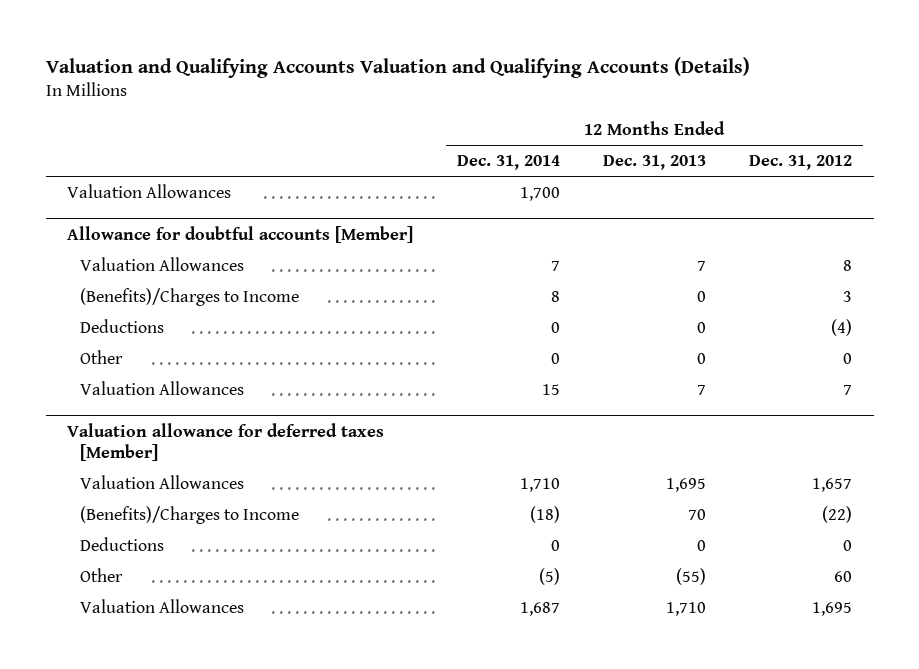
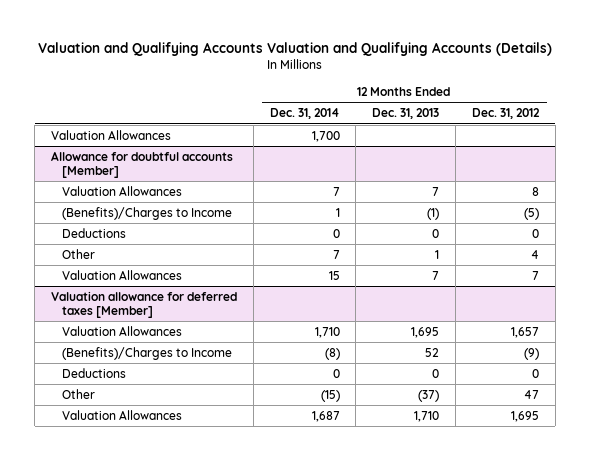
@ Allowance for doubtful accounts [Member]
- (Benefits)/Charges to Income | 8 | 0 | 3
- Deductions | 0 | 0 | (4)
- Other | 0 | 0 | 0
+ (Benefits)/Charges to Income | 1 | (1) | (5)
+ Deductions | 0 | 0 | 0
+ Other | 7 | 1 | 4
@ Valuation allowance for deferred taxes [Member]
- (Benefits)/Charges to Income | (18) | 70 | (22)
+ (Benefits)/Charges to Income | (8) | 52 | (9)
- Other | (5) | (55) | 60
+ Other | (15) | (37) | 47

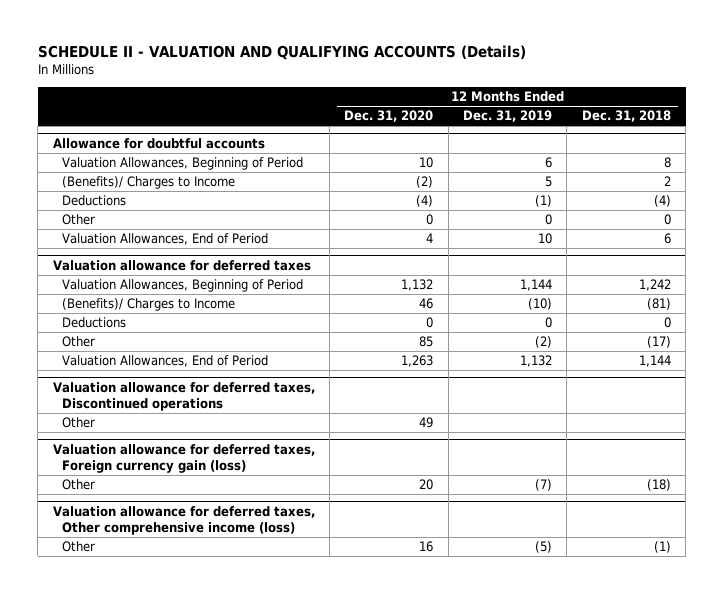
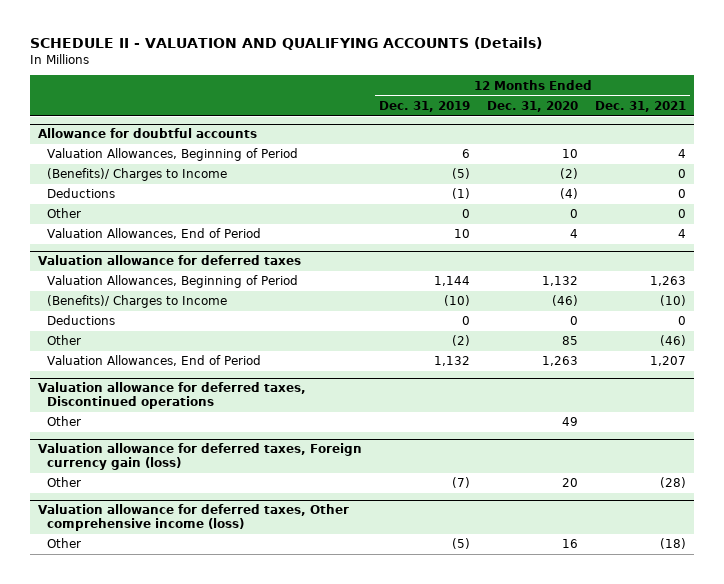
- | 12 Months Ended Dec. 31, 2020 | 12 Months Ended Dec. 31, 2019 | 12 Months Ended Dec. 31, 2018
+ | 12 Months Ended Dec. 31, 2019 | 12 Months Ended Dec. 31, 2020 | 12 Months Ended Dec. 31, 2021
@ Allowance for doubtful accounts
- (Benefits)/ Charges to Income | (2) | 5 | 2
+ (Benefits)/ Charges to Income | (5) | (2) | 0
@ Valuation allowance for deferred taxes
- (Benefits)/ Charges to Income | 46 | (10) | (81)
+ (Benefits)/ Charges to Income | (10) | (46) | (10)

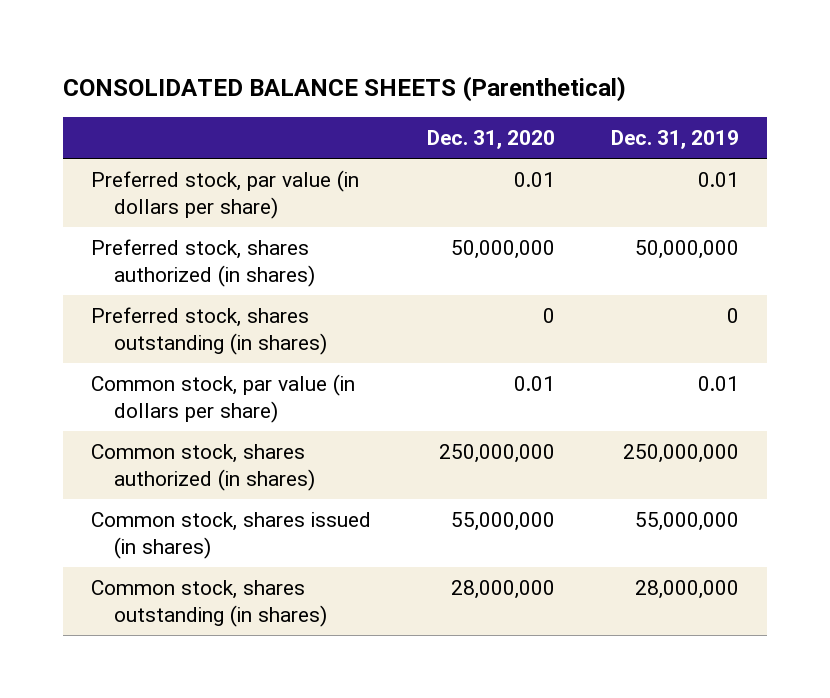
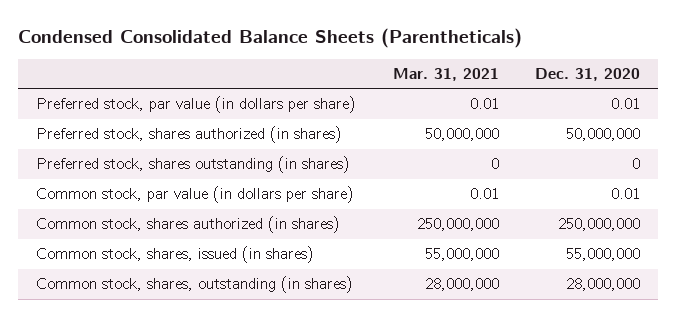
- CONSOLIDATED BALANCE SHEETS (Parenthetical)
+ Condensed Consolidated Balance Sheets (Parentheticals)
- | Dec. 31, 2020 | Dec. 31, 2019
+ | Mar. 31, 2021 | Dec. 31, 2020
- Common stock, shares issued (in shares) | 55,000,000 | 55,000,000
- Common stock, shares outstanding (in shares) | 28,000,000 | 28,000,000
+ Common stock, shares, issued (in shares) | 55,000,000 | 55,000,000
+ Common stock, shares, outstanding (in shares) | 28,000,000 | 28,000,000

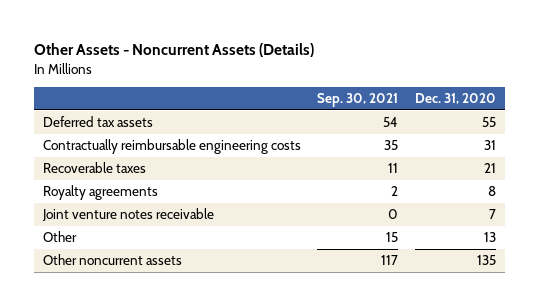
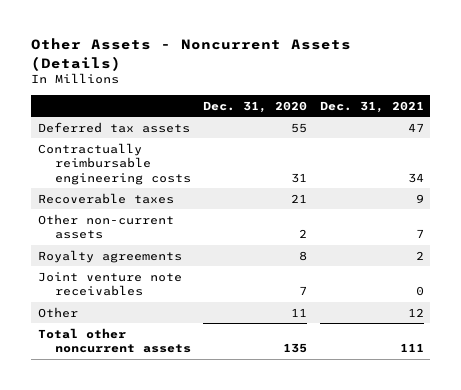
- | Sep. 30, 2021 | Dec. 31, 2020
+ | Dec. 31, 2020 | Dec. 31, 2021
+ Other non-current assets | 2 | 7
- Joint venture notes receivable | 0 | 7
- Other | 15 | 13
- Other noncurrent assets | 117 | 135
+ Joint venture note receivables | 7 | 0
+ Other | 11 | 12
+ Total other noncurrent assets | 135 | 111

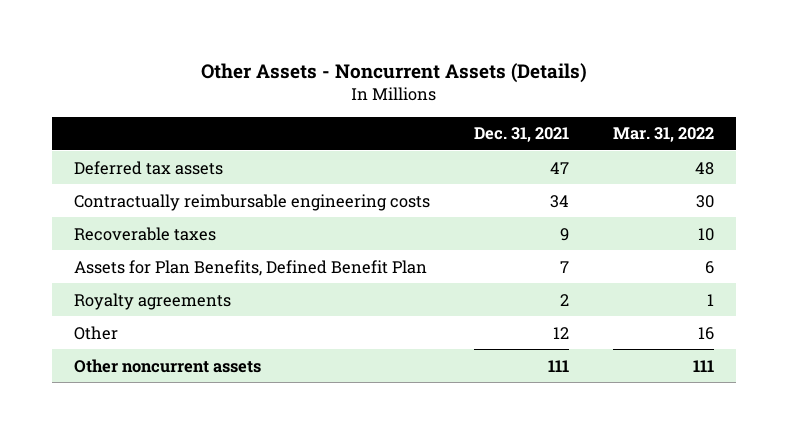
- | Dec. 31, 2020 | Dec. 31, 2021
+ | Dec. 31, 2021 | Mar. 31, 2022
- Other non-current assets | 2 | 7
+ Assets for Plan Benefits, Defined Benefit Plan | 7 | 6
- Joint venture note receivables | 7 | 0
- Total other noncurrent assets | 135 | 111
+ Other noncurrent assets | 111 | 111

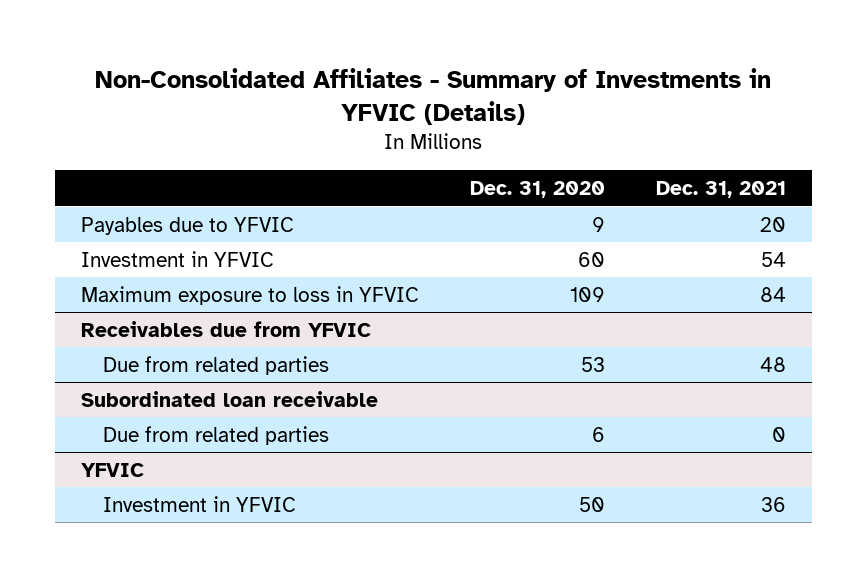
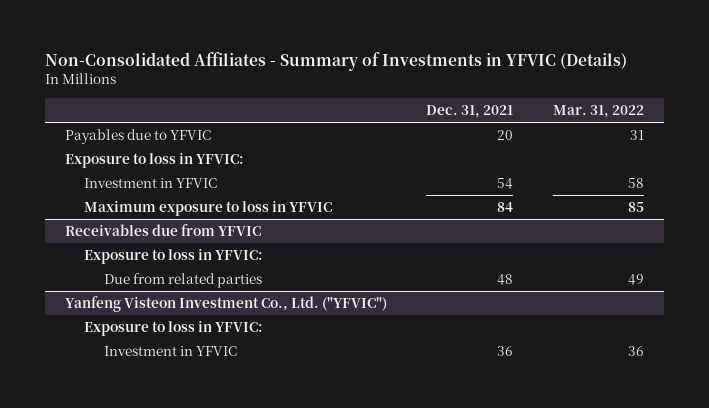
- | Dec. 31, 2020 | Dec. 31, 2021
+ | Dec. 31, 2021 | Mar. 31, 2022
+ Exposure to loss in YFVIC:
@ Receivables due from YFVIC
+ Exposure to loss in YFVIC:
- Subordinated loan receivable
- Due from related parties | 6 | 0
- YFVIC
+ Yanfeng Visteon Investment Co., Ltd. ("YFVIC")
+ Exposure to loss in YFVIC:

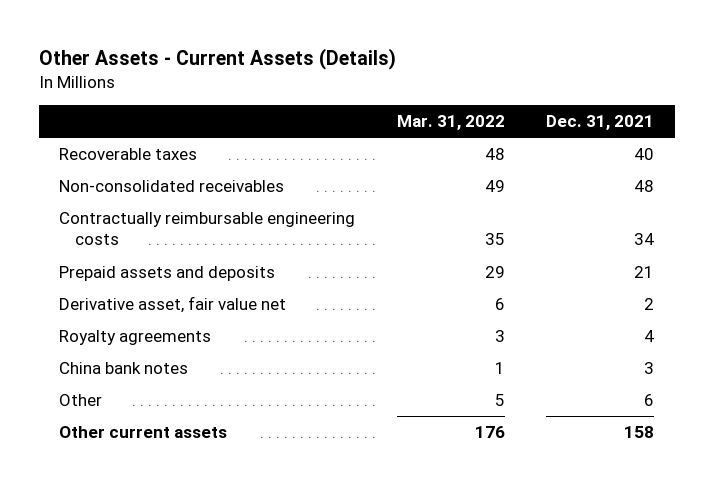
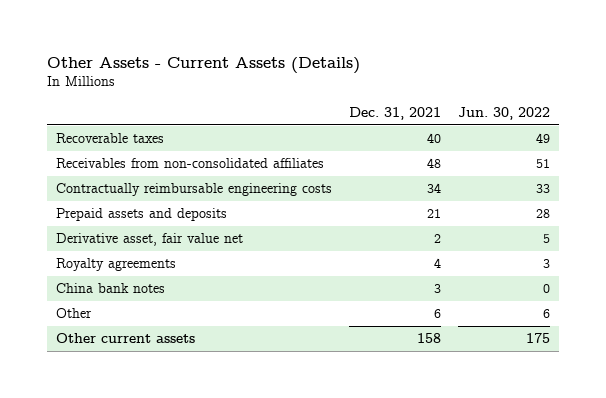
- | Mar. 31, 2022 | Dec. 31, 2021
+ | Dec. 31, 2021 | Jun. 30, 2022
- Non-consolidated receivables | 49 | 48
+ Receivables from non-consolidated affiliates | 48 | 51

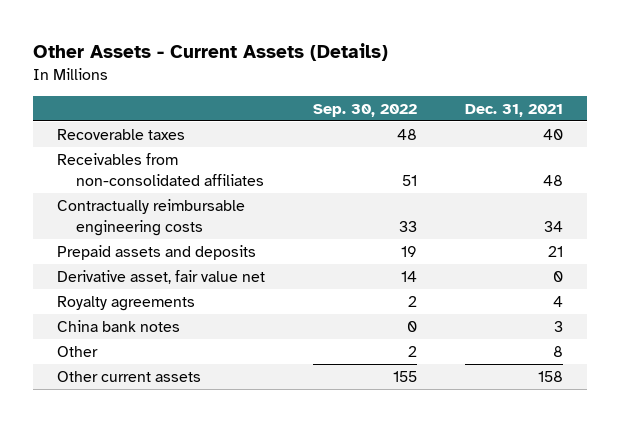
- | Dec. 31, 2021 | Jun. 30, 2022
+ | Sep. 30, 2022 | Dec. 31, 2021
- Derivative asset, fair value net | 2 | 5
+ Derivative asset, fair value net | 14 | 0
- Other | 6 | 6
+ Other | 2 | 8

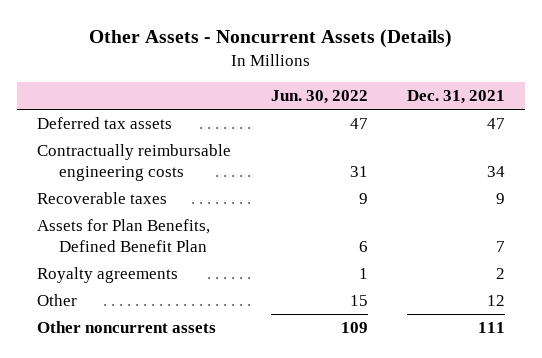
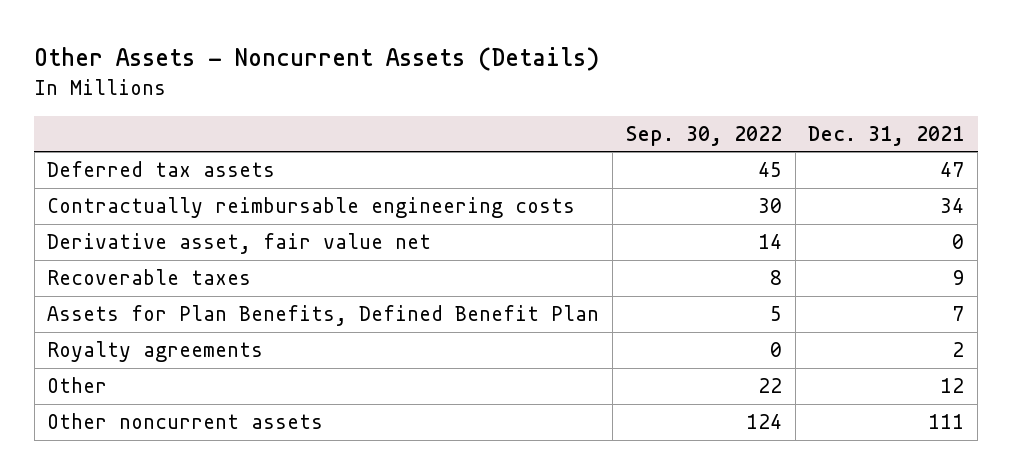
- | Jun. 30, 2022 | Dec. 31, 2021
+ | Sep. 30, 2022 | Dec. 31, 2021
+ Derivative asset, fair value net | 14 | 0

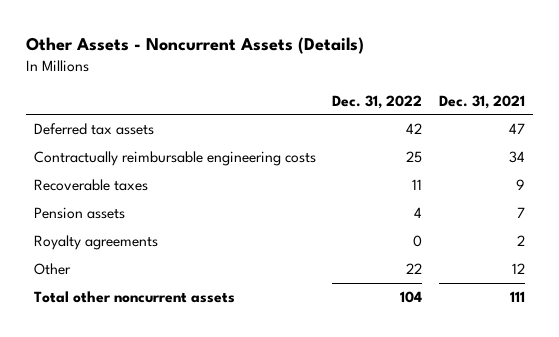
- | Sep. 30, 2022 | Dec. 31, 2021
+ | Dec. 31, 2022 | Dec. 31, 2021
- Derivative asset, fair value net | 14 | 0
- Assets for Plan Benefits, Defined Benefit Plan | 5 | 7
+ Pension assets | 4 | 7
- Other noncurrent assets | 124 | 111
+ Total other noncurrent assets | 104 | 111

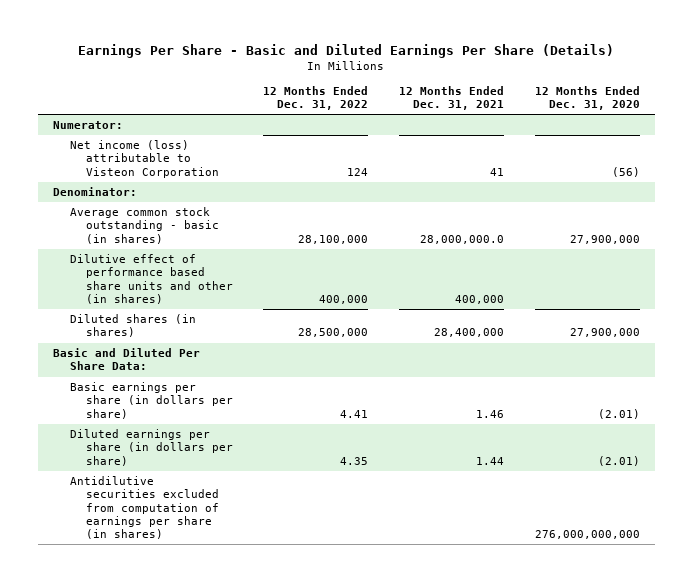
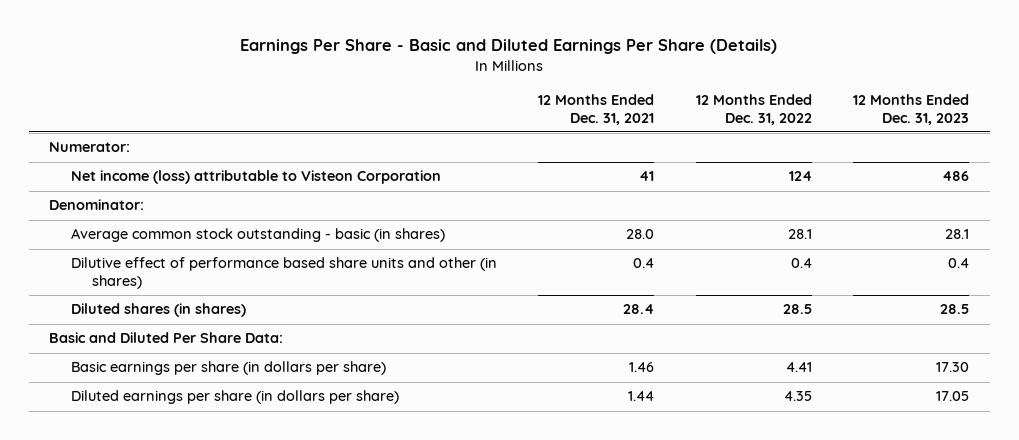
- | 12 Months Ended Dec. 31, 2022 | 12 Months Ended Dec. 31, 2021 | 12 Months Ended Dec. 31, 2020
+ | 12 Months Ended Dec. 31, 2021 | 12 Months Ended Dec. 31, 2022 | 12 Months Ended Dec. 31, 2023
- Average common stock outstanding - basic (in shares) | 28,100,000 | 28,000,000.0 | 27,900,000
- Dilutive effect of performance based share units and other (in shares) | 400,000 | 400,000 |
- Diluted shares (in shares) | 28,500,000 | 28,400,000 | 27,900,000
+ Average common stock outstanding - basic (in shares) | 28.0 | 28.1 | 28.1
+ Dilutive effect of performance based share units and other (in shares) | 0.4 | 0.4 | 0.4
+ Diluted shares (in shares) | 28.4 | 28.5 | 28.5
- Antidilutive securities excluded from computation of earnings per share (in shares) | | | 276,000,000,000

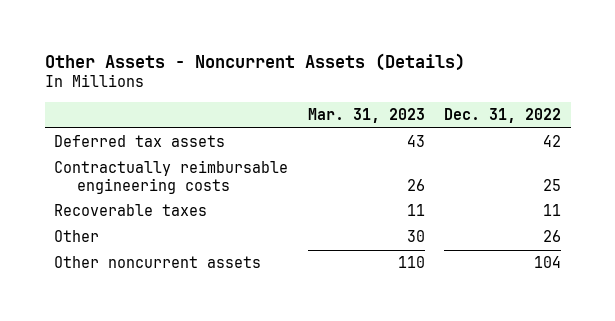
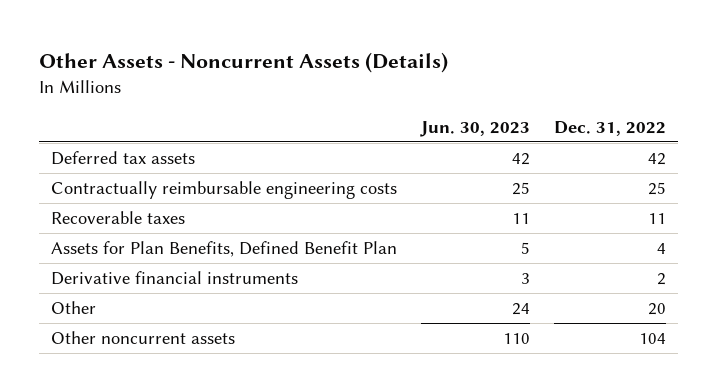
- | Mar. 31, 2023 | Dec. 31, 2022
+ | Jun. 30, 2023 | Dec. 31, 2022
- Other | 30 | 26
+ Assets for Plan Benefits, Defined Benefit Plan | 5 | 4
+ Derivative financial instruments | 3 | 2
+ Other | 24 | 20

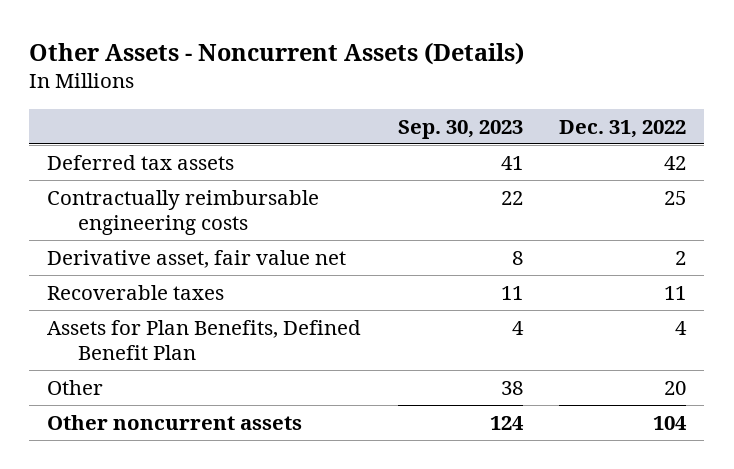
- | Jun. 30, 2023 | Dec. 31, 2022
+ | Sep. 30, 2023 | Dec. 31, 2022
+ Derivative asset, fair value net | 8 | 2
- Derivative financial instruments | 3 | 2

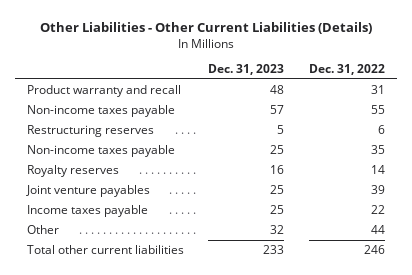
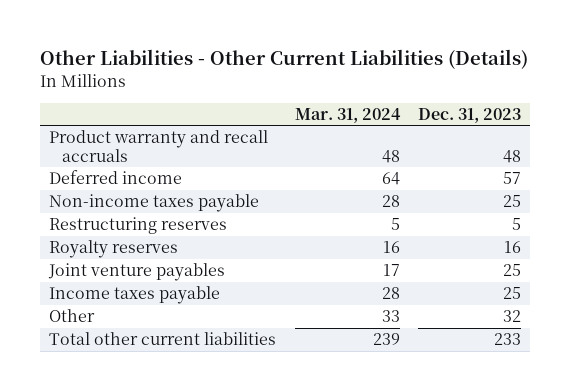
- | Dec. 31, 2023 | Dec. 31, 2022
+ | Mar. 31, 2024 | Dec. 31, 2023
- Product warranty and recall | 48 | 31
- Non-income taxes payable | 57 | 55
+ Product warranty and recall accruals | 48 | 48
+ Deferred income | 64 | 57
moved down: Restructuring reserves | 5 | 5

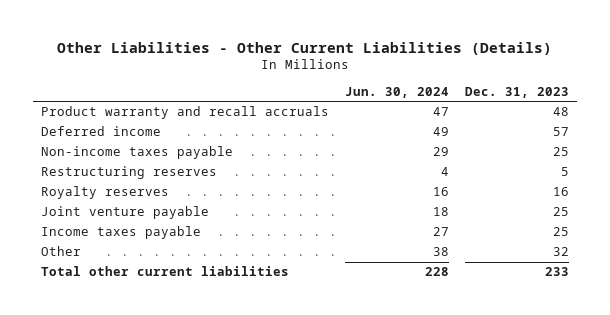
- | Mar. 31, 2024 | Dec. 31, 2023
+ | Jun. 30, 2024 | Dec. 31, 2023
- Joint venture payables | 17 | 25
+ Joint venture payable | 18 | 25

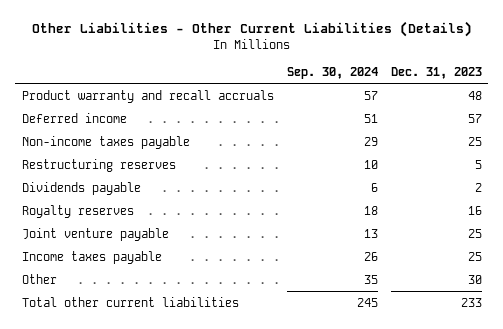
- | Jun. 30, 2024 | Dec. 31, 2023
+ | Sep. 30, 2024 | Dec. 31, 2023
+ Dividends payable | 6 | 2
- Other | 38 | 32
+ Other | 35 | 30

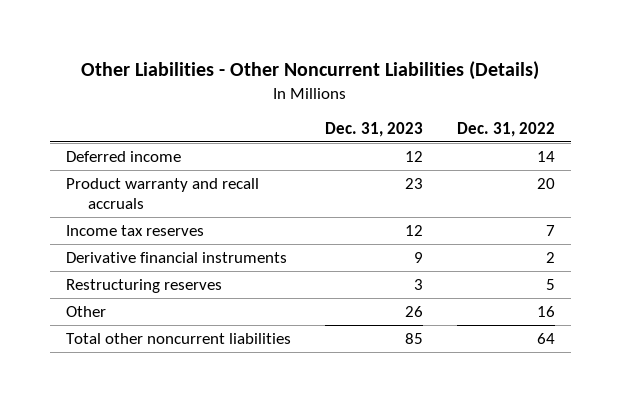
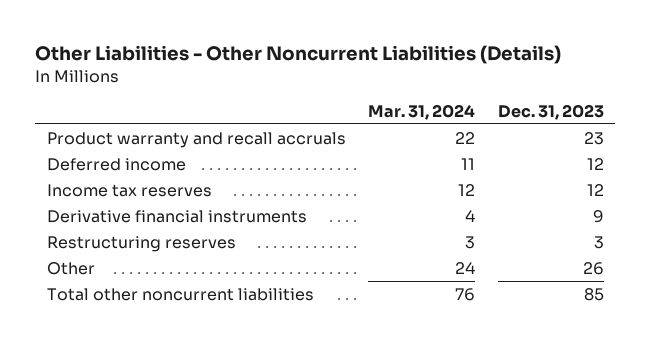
- | Dec. 31, 2023 | Dec. 31, 2022
+ | Mar. 31, 2024 | Dec. 31, 2023
moved down: Deferred income | 11 | 12

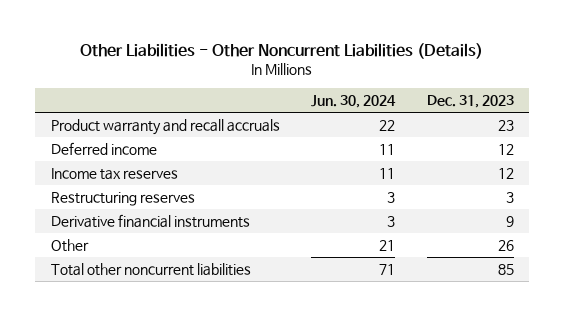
- | Mar. 31, 2024 | Dec. 31, 2023
+ | Jun. 30, 2024 | Dec. 31, 2023
moved down: Derivative financial instruments | 3 | 9

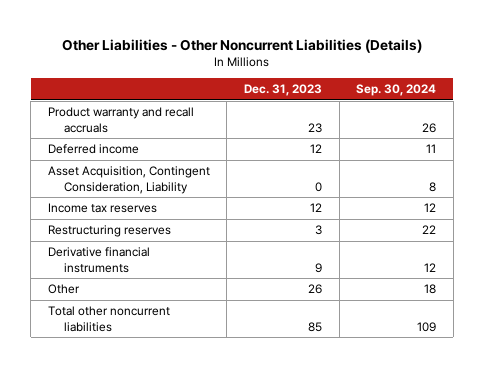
- | Jun. 30, 2024 | Dec. 31, 2023
+ | Dec. 31, 2023 | Sep. 30, 2024
+ Asset Acquisition, Contingent Consideration, Liability | 0 | 8

